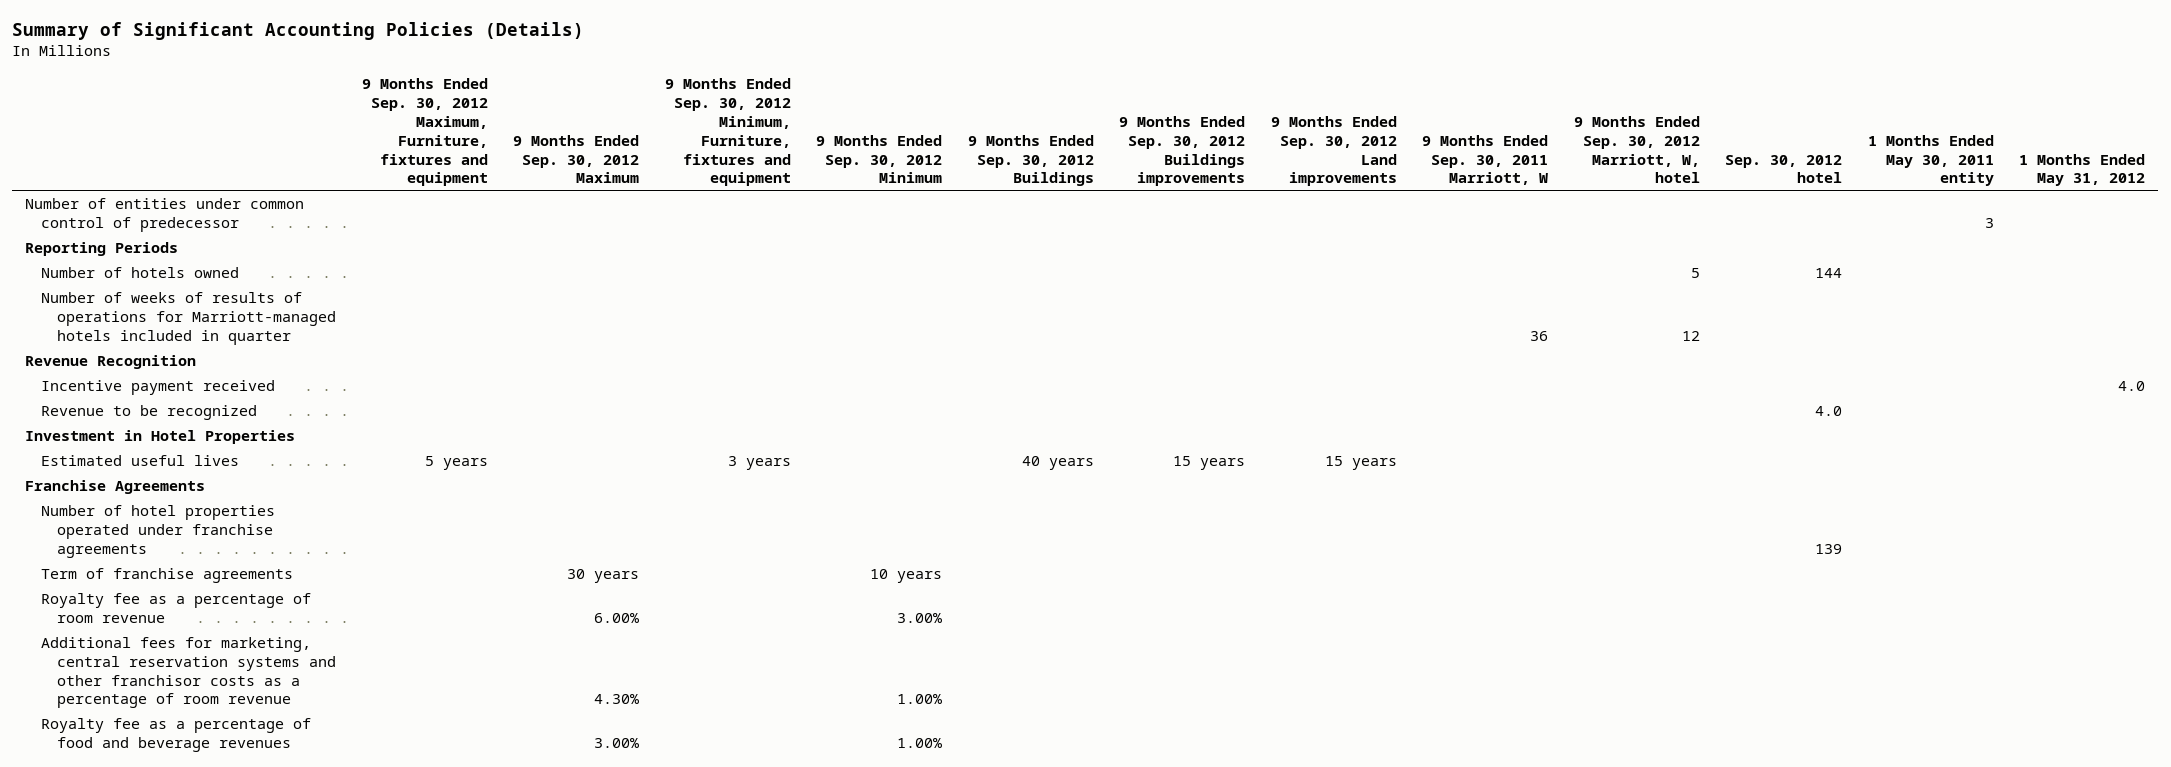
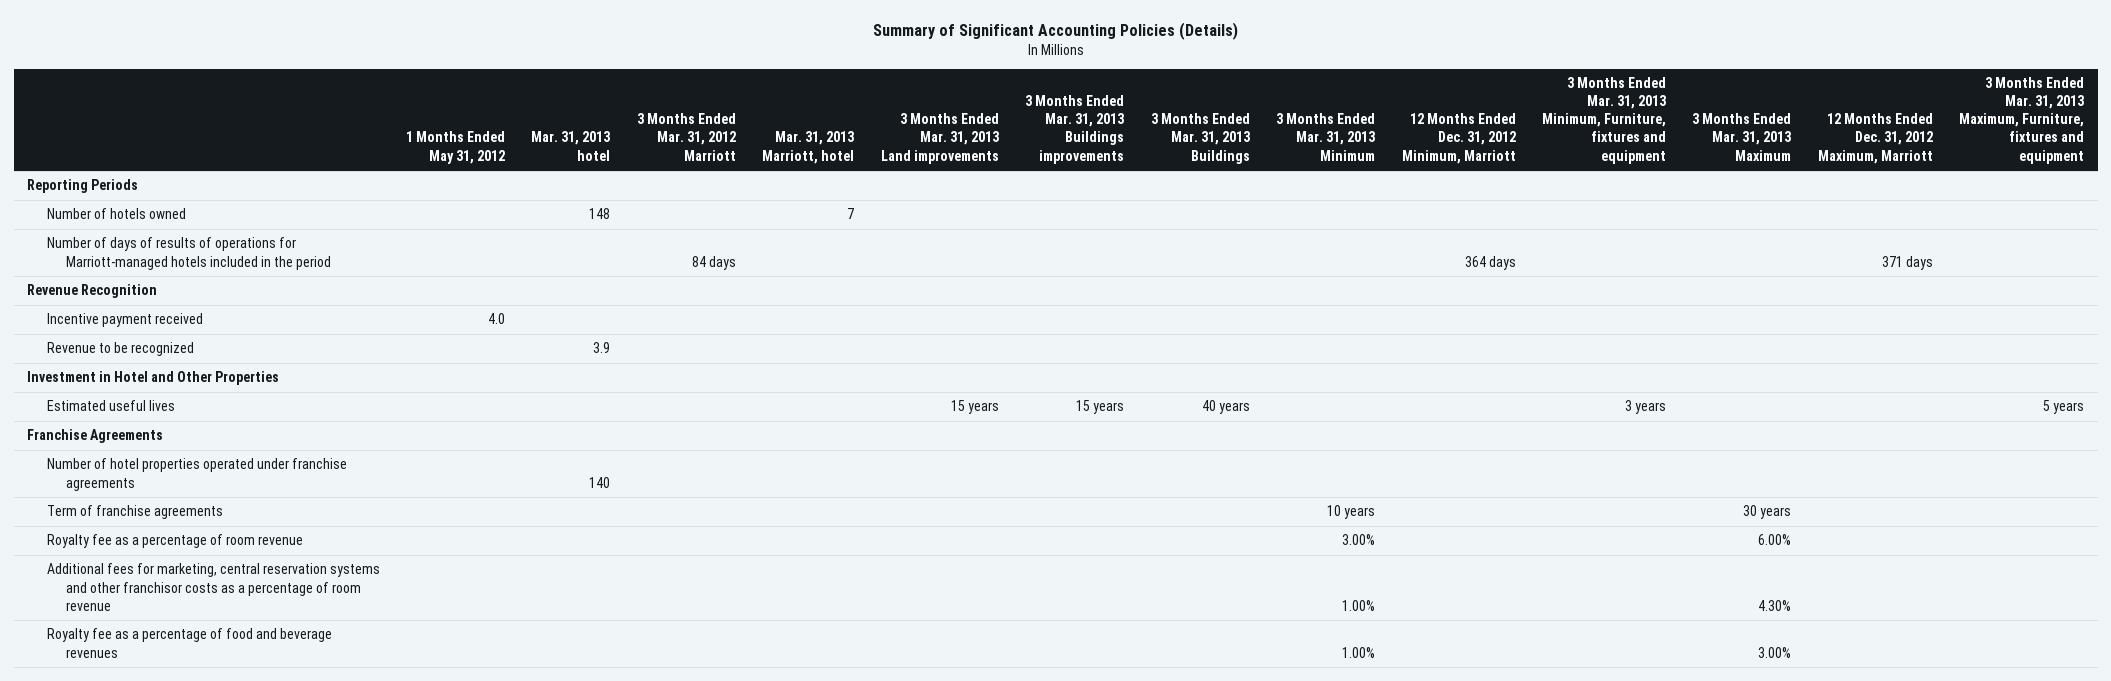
- | 9 Months Ended Sep. 30, 2012 Maximum, Furniture, fixtures and equipment | 9 Months Ended Sep. 30, 2012 Maximum | 9 Months Ended Sep. 30, 2012 Minimum, Furniture, fixtures and equipment | 9 Months Ended Sep. 30, 2012 Minimum | 9 Months Ended Sep. 30, 2012 Buildings | 9 Months Ended Sep. 30, 2012 Buildings improvements | 9 Months Ended Sep. 30, 2012 Land improvements | 9 Months Ended Sep. 30, 2011 Marriott, W | 9 Months Ended Sep. 30, 2012 Marriott, W, hotel | Sep. 30, 2012 hotel | 1 Months Ended May 30, 2011 entity | 1 Months Ended May 31, 2012
+ | 1 Months Ended May 31, 2012 | Mar. 31, 2013 hotel | 3 Months Ended Mar. 31, 2012 Marriott | Mar. 31, 2013 Marriott, hotel | 3 Months Ended Mar. 31, 2013 Land improvements | 3 Months Ended Mar. 31, 2013 Buildings improvements | 3 Months Ended Mar. 31, 2013 Buildings | 3 Months Ended Mar. 31, 2013 Minimum | 12 Months Ended Dec. 31, 2012 Minimum, Marriott | 3 Months Ended Mar. 31, 2013 Minimum, Furniture, fixtures and equipment | 3 Months Ended Mar. 31, 2013 Maximum | 12 Months Ended Dec. 31, 2012 Maximum, Marriott | 3 Months Ended Mar. 31, 2013 Maximum, Furniture, fixtures and equipment
- Number of entities under common control of predecessor | | | | | | | | | | | 3 |
- Number of weeks of results of operations for Marriott-managed hotels included in quarter | | | | | | | | 36 | 12 | | |
+ Number of days of results of operations for Marriott-managed hotels included in the period | | | 84 days | | | | | | 364 days | | | 371 days |
- Investment in Hotel Properties
+ Investment in Hotel and Other Properties

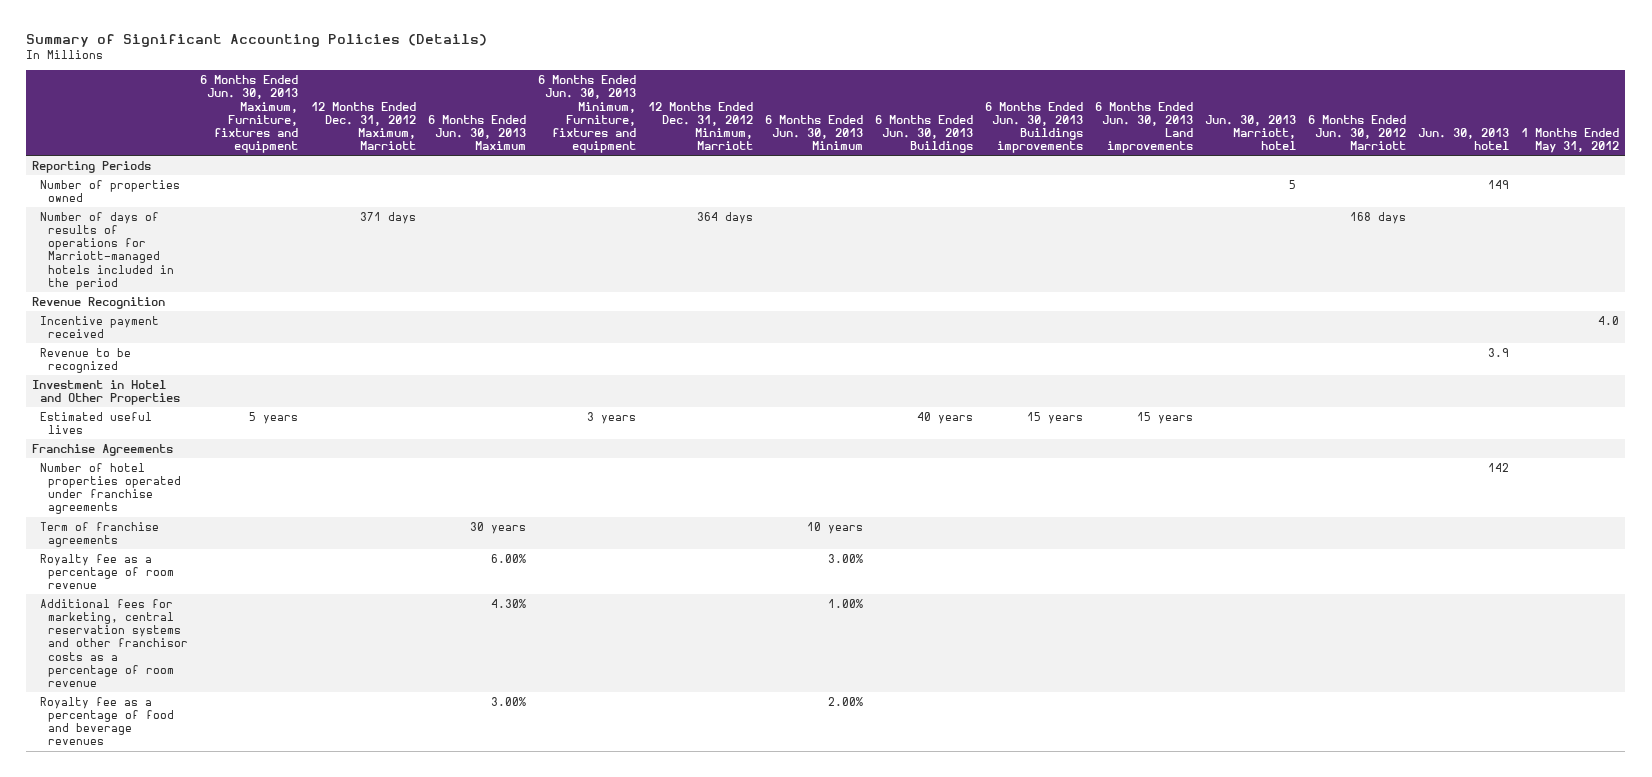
- | 1 Months Ended May 31, 2012 | Mar. 31, 2013 hotel | 3 Months Ended Mar. 31, 2012 Marriott | Mar. 31, 2013 Marriott, hotel | 3 Months Ended Mar. 31, 2013 Land improvements | 3 Months Ended Mar. 31, 2013 Buildings improvements | 3 Months Ended Mar. 31, 2013 Buildings | 3 Months Ended Mar. 31, 2013 Minimum | 12 Months Ended Dec. 31, 2012 Minimum, Marriott | 3 Months Ended Mar. 31, 2013 Minimum, Furniture, fixtures and equipment | 3 Months Ended Mar. 31, 2013 Maximum | 12 Months Ended Dec. 31, 2012 Maximum, Marriott | 3 Months Ended Mar. 31, 2013 Maximum, Furniture, fixtures and equipment
+ | 6 Months Ended Jun. 30, 2013 Maximum, Furniture, fixtures and equipment | 12 Months Ended Dec. 31, 2012 Maximum, Marriott | 6 Months Ended Jun. 30, 2013 Maximum | 6 Months Ended Jun. 30, 2013 Minimum, Furniture, fixtures and equipment | 12 Months Ended Dec. 31, 2012 Minimum, Marriott | 6 Months Ended Jun. 30, 2013 Minimum | 6 Months Ended Jun. 30, 2013 Buildings | 6 Months Ended Jun. 30, 2013 Buildings improvements | 6 Months Ended Jun. 30, 2013 Land improvements | Jun. 30, 2013 Marriott, hotel | 6 Months Ended Jun. 30, 2012 Marriott | Jun. 30, 2013 hotel | 1 Months Ended May 31, 2012
- Number of hotels owned | | 148 | | 7 | | | | | | | | |
+ Number of properties owned | | | | | | | | | | 5 | | 149 |

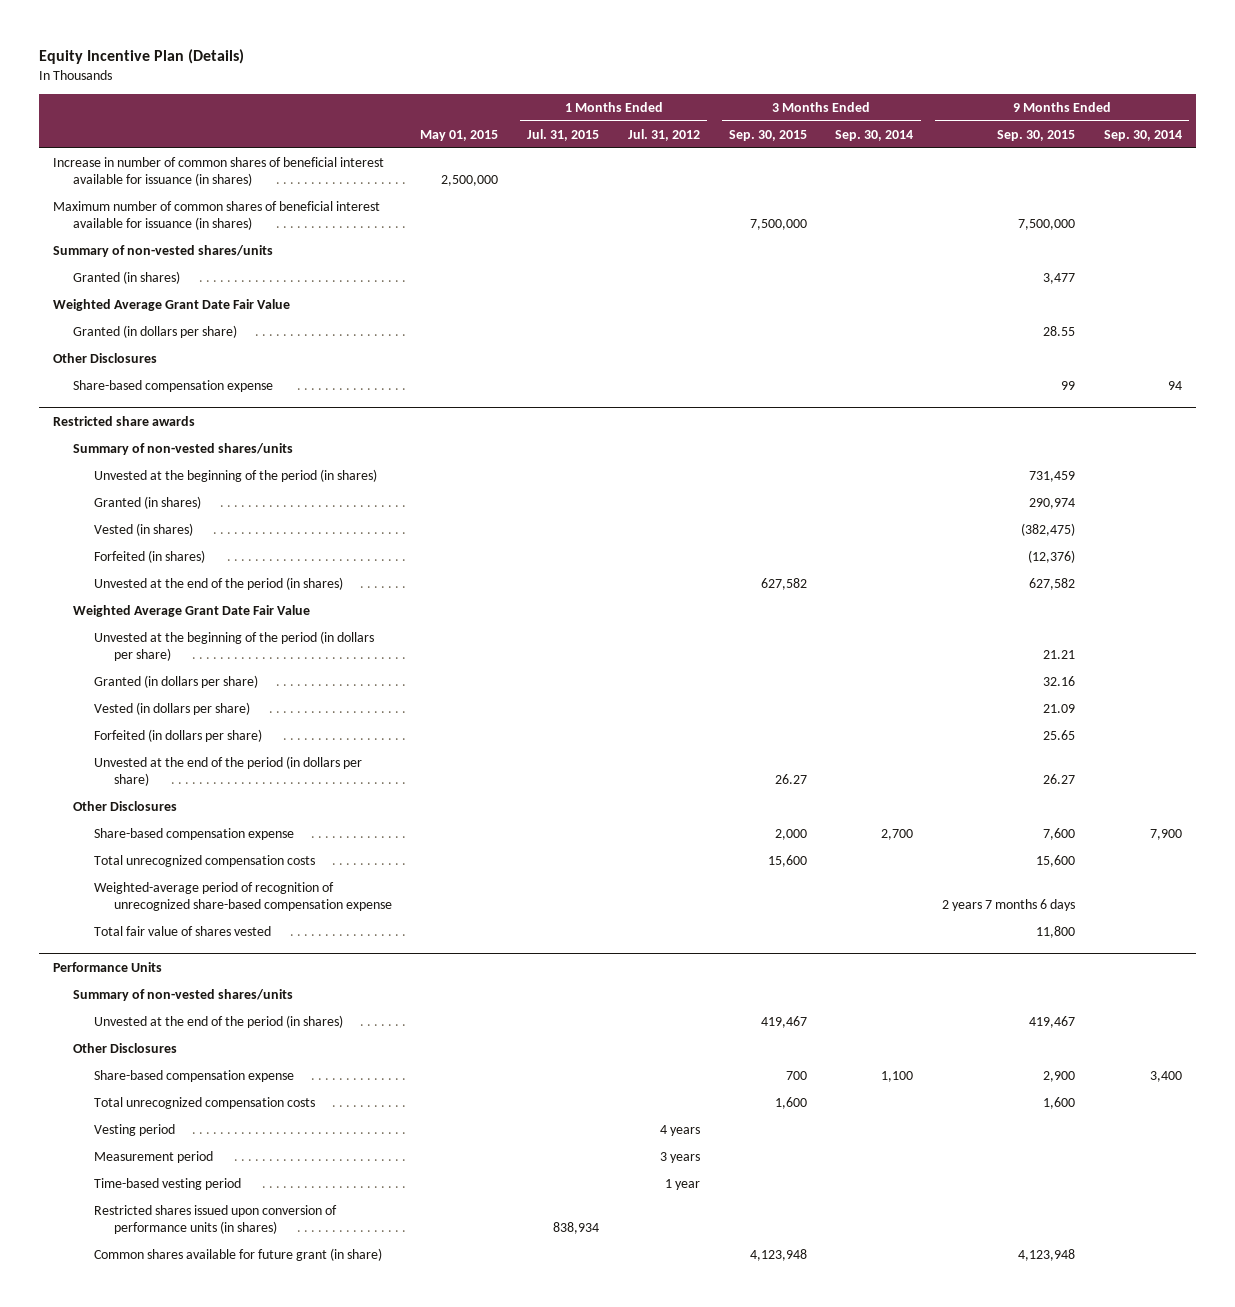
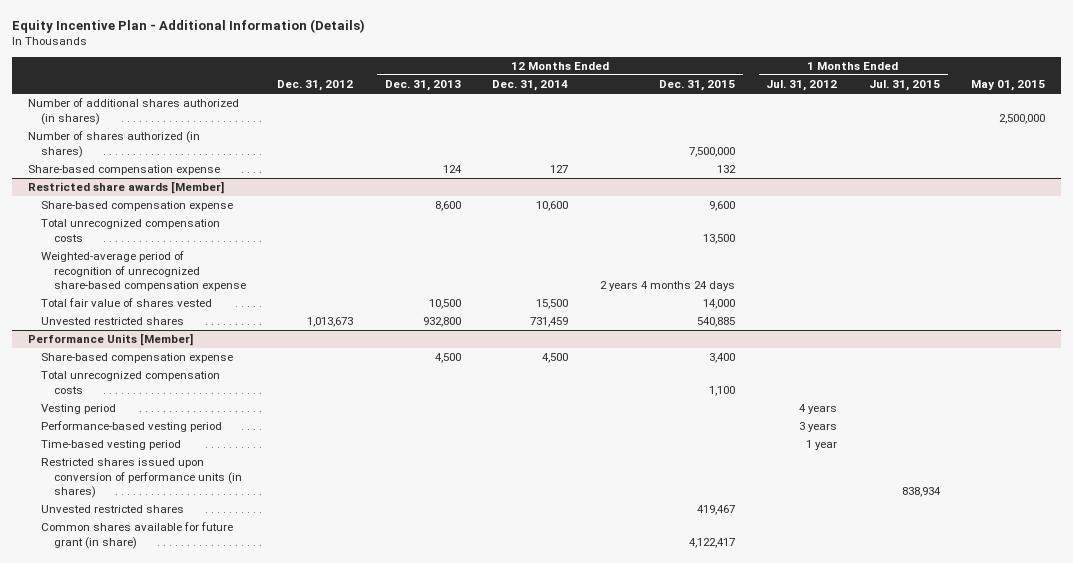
- Equity Incentive Plan (Details)
+ Equity Incentive Plan - Additional Information (Details)
- | May 01, 2015 | 1 Months Ended Jul. 31, 2015 | 1 Months Ended Jul. 31, 2012 | 3 Months Ended Sep. 30, 2015 | 3 Months Ended Sep. 30, 2014 | 9 Months Ended Sep. 30, 2015 | 9 Months Ended Sep. 30, 2014
+ | Dec. 31, 2012 | 12 Months Ended Dec. 31, 2013 | 12 Months Ended Dec. 31, 2014 | 12 Months Ended Dec. 31, 2015 | 1 Months Ended Jul. 31, 2012 | 1 Months Ended Jul. 31, 2015 | May 01, 2015
- Increase in number of common shares of beneficial interest available for issuance (in shares) | 2,500,000 | | | | | |
- Maximum number of common shares of beneficial interest available for issuance (in shares) | | | | 7,500,000 | | 7,500,000 |
- Summary of non-vested shares/units
- Granted (in shares) | | | | | | 3,477 |
- Weighted Average Grant Date Fair Value
- Granted (in dollars per share) | | | | | | 28.55 |
- Other Disclosures
+ Number of additional shares authorized (in shares) | | | | | | | 2,500,000
+ Number of shares authorized (in shares) | | | | 7,500,000 | | |
- Restricted share awards
- Summary of non-vested shares/units
- Unvested at the beginning of the period (in shares) | | | | | | 731,459 |
- Granted (in shares) | | | | | | 290,974 |
- Vested (in shares) | | | | | | (382,475) |
- Forfeited (in shares) | | | | | | (12,376) |
- Unvested at the end of the period (in shares) | | | | 627,582 | | 627,582 |
- Weighted Average Grant Date Fair Value
- Unvested at the beginning of the period (in dollars per share) | | | | | | 21.21 |
- Granted (in dollars per share) | | | | | | 32.16 |
- Vested (in dollars per share) | | | | | | 21.09 |
- Forfeited (in dollars per share) | | | | | | 25.65 |
- Unvested at the end of the period (in dollars per share) | | | | 26.27 | | 26.27 |
- Other Disclosures
+ Restricted share awards [Member]
- Performance Units
- Summary of non-vested shares/units
- Unvested at the end of the period (in shares) | | | | 419,467 | | 419,467 |
- Other Disclosures
+ Unvested restricted shares | 1,013,673 | 932,800 | 731,459 | 540,885 | | |
+ Performance Units [Member]
- Measurement period | | | 3 years | | | |
+ Performance-based vesting period | | | | | 3 years | |
+ Unvested restricted shares | | | | 419,467 | | |

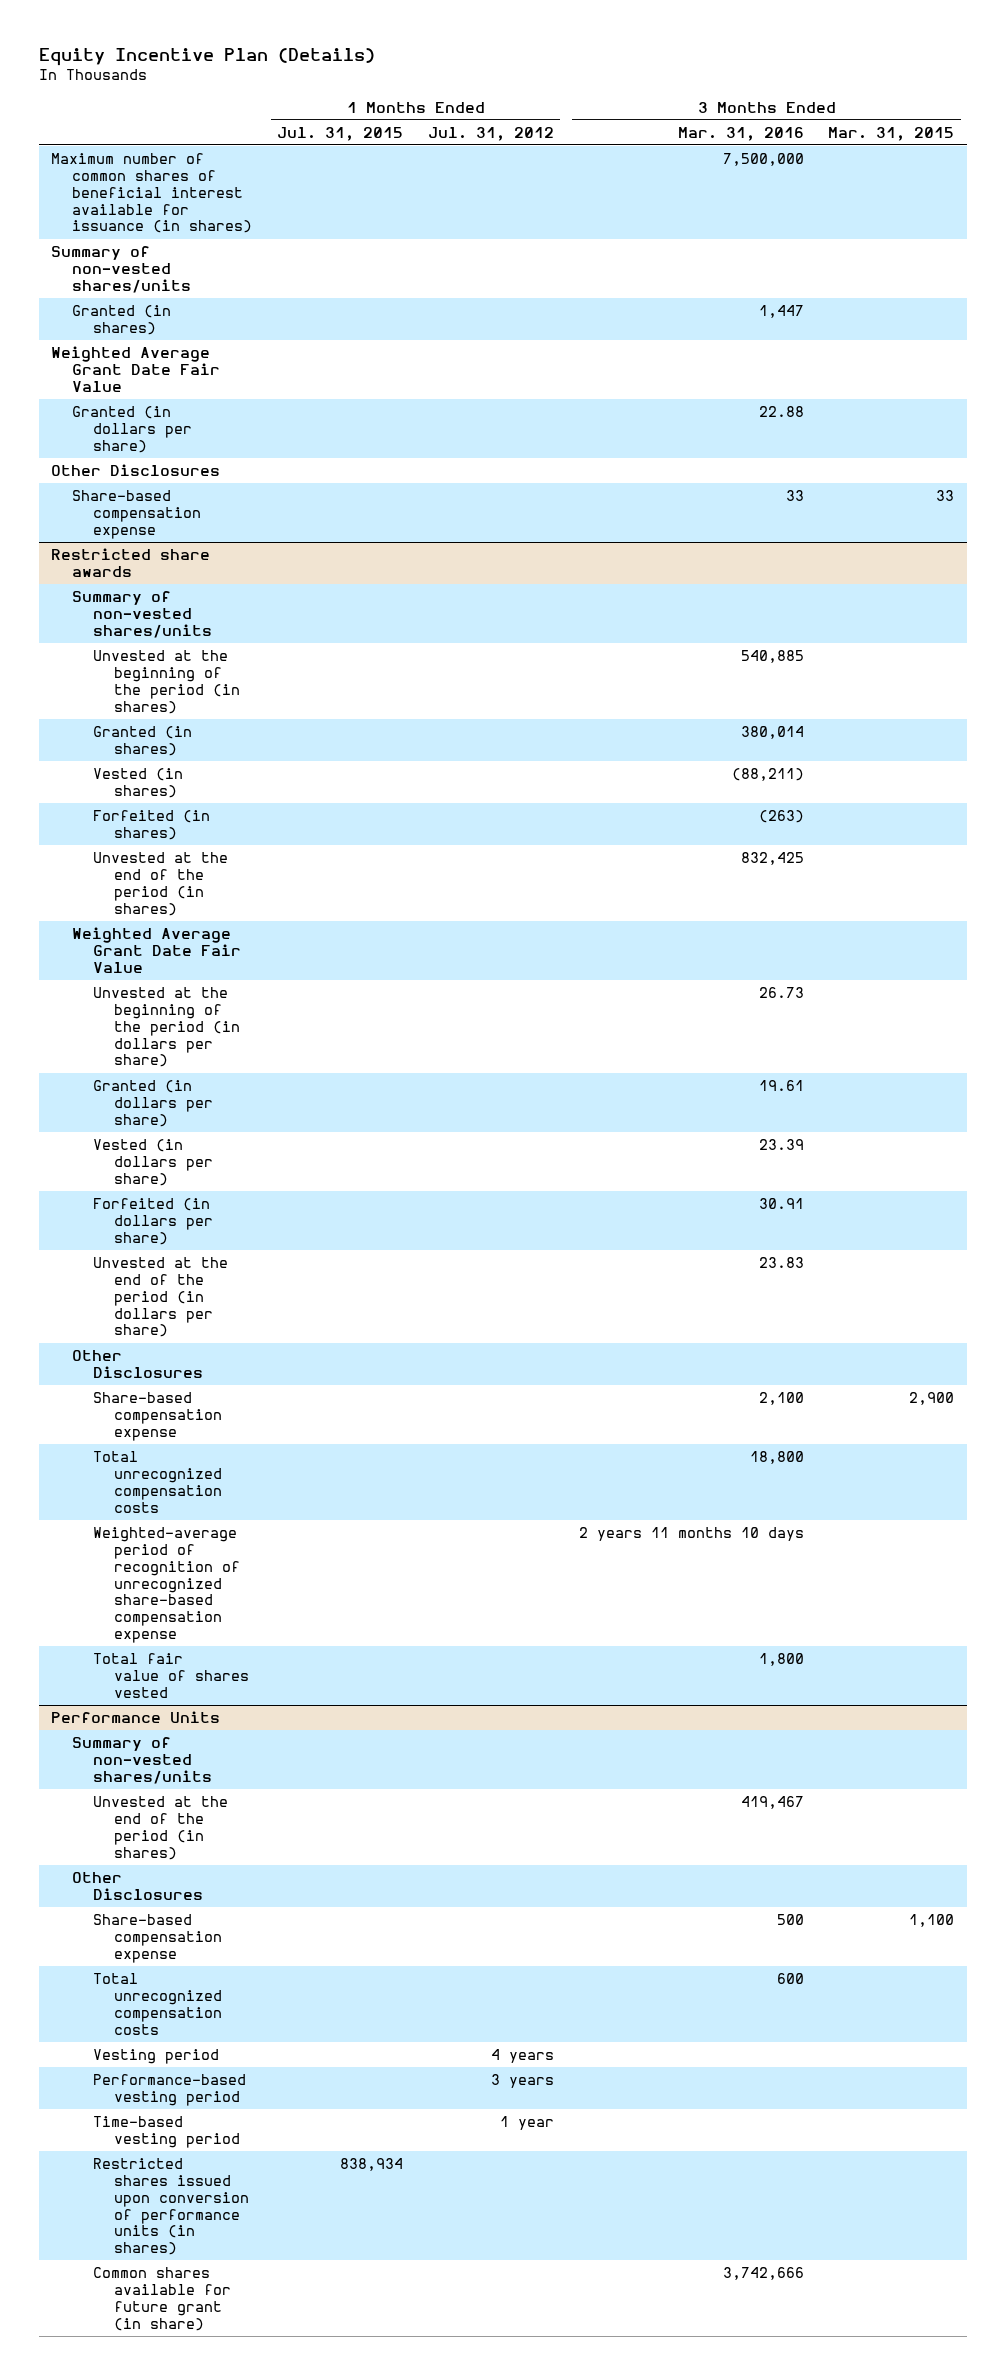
- Equity Incentive Plan - Additional Information (Details)
+ Equity Incentive Plan (Details)
- | Dec. 31, 2012 | 12 Months Ended Dec. 31, 2013 | 12 Months Ended Dec. 31, 2014 | 12 Months Ended Dec. 31, 2015 | 1 Months Ended Jul. 31, 2012 | 1 Months Ended Jul. 31, 2015 | May 01, 2015
+ | 1 Months Ended Jul. 31, 2015 | 1 Months Ended Jul. 31, 2012 | 3 Months Ended Mar. 31, 2016 | 3 Months Ended Mar. 31, 2015
- Number of additional shares authorized (in shares) | | | | | | | 2,500,000
- Number of shares authorized (in shares) | | | | 7,500,000 | | |
+ Maximum number of common shares of beneficial interest available for issuance (in shares) | | | 7,500,000 |
+ Summary of non-vested shares/units
+ Granted (in shares) | | | 1,447 |
+ Weighted Average Grant Date Fair Value
+ Granted (in dollars per share) | | | 22.88 |
+ Other Disclosures
- Restricted share awards [Member]
+ Restricted share awards
+ Summary of non-vested shares/units
+ Unvested at the beginning of the period (in shares) | | | 540,885 |
+ Granted (in shares) | | | 380,014 |
+ Vested (in shares) | | | (88,211) |
+ Forfeited (in shares) | | | (263) |
+ Unvested at the end of the period (in shares) | | | 832,425 |
+ Weighted Average Grant Date Fair Value
+ Unvested at the beginning of the period (in dollars per share) | | | 26.73 |
+ Granted (in dollars per share) | | | 19.61 |
+ Vested (in dollars per share) | | | 23.39 |
+ Forfeited (in dollars per share) | | | 30.91 |
+ Unvested at the end of the period (in dollars per share) | | | 23.83 |
+ Other Disclosures
- Unvested restricted shares | 1,013,673 | 932,800 | 731,459 | 540,885 | | |
- Performance Units [Member]
+ Performance Units
+ Summary of non-vested shares/units
+ Unvested at the end of the period (in shares) | | | 419,467 |
+ Other Disclosures
- Unvested restricted shares | | | | 419,467 | | |

